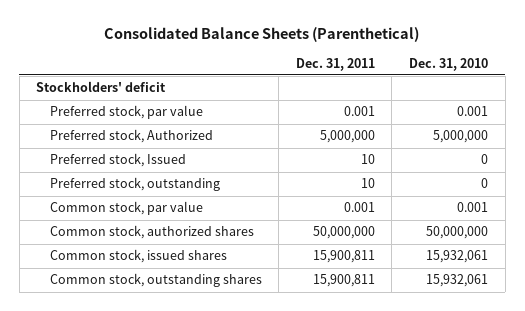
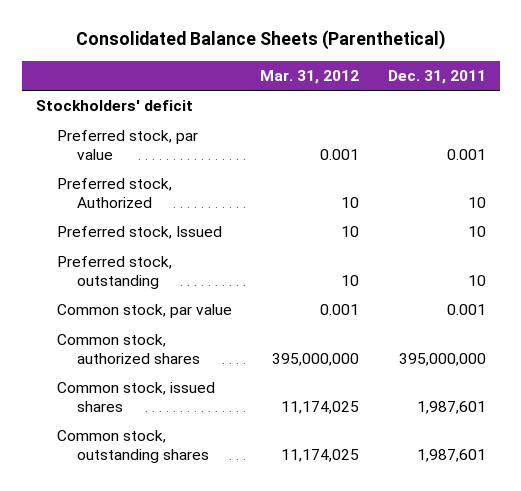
- | Dec. 31, 2011 | Dec. 31, 2010
+ | Mar. 31, 2012 | Dec. 31, 2011
- Preferred stock, Authorized | 5,000,000 | 5,000,000
+ Preferred stock, Authorized | 10 | 10
- Common stock, authorized shares | 50,000,000 | 50,000,000
- Common stock, issued shares | 15,900,811 | 15,932,061
- Common stock, outstanding shares | 15,900,811 | 15,932,061
+ Common stock, authorized shares | 395,000,000 | 395,000,000
+ Common stock, issued shares | 11,174,025 | 1,987,601
+ Common stock, outstanding shares | 11,174,025 | 1,987,601

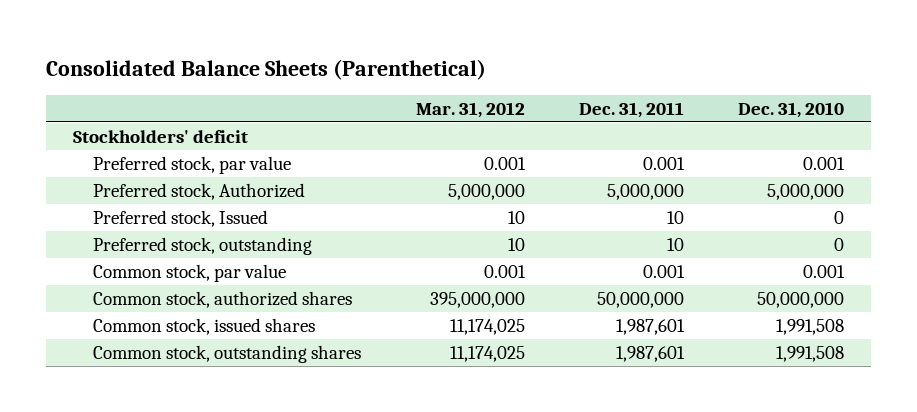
- | Mar. 31, 2012 | Dec. 31, 2011
+ | Mar. 31, 2012 | Dec. 31, 2011 | Dec. 31, 2010
- Preferred stock, Authorized | 10 | 10
+ Preferred stock, Authorized | 5,000,000 | 5,000,000 | 5,000,000
- Common stock, authorized shares | 395,000,000 | 395,000,000
+ Common stock, authorized shares | 395,000,000 | 50,000,000 | 50,000,000

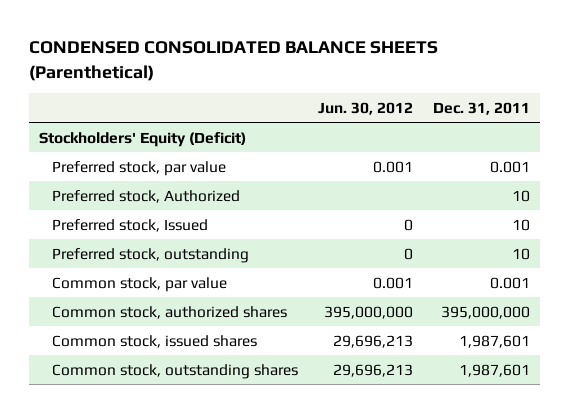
- Consolidated Balance Sheets (Parenthetical)
+ CONDENSED CONSOLIDATED BALANCE SHEETS (Parenthetical)
- | Mar. 31, 2012 | Dec. 31, 2011 | Dec. 31, 2010
+ | Jun. 30, 2012 | Dec. 31, 2011
- Stockholders' deficit
+ Stockholders' Equity (Deficit)
- Preferred stock, Authorized | 5,000,000 | 5,000,000 | 5,000,000
+ Preferred stock, Authorized | | 10
- Common stock, authorized shares | 395,000,000 | 50,000,000 | 50,000,000
+ Common stock, authorized shares | 395,000,000 | 395,000,000

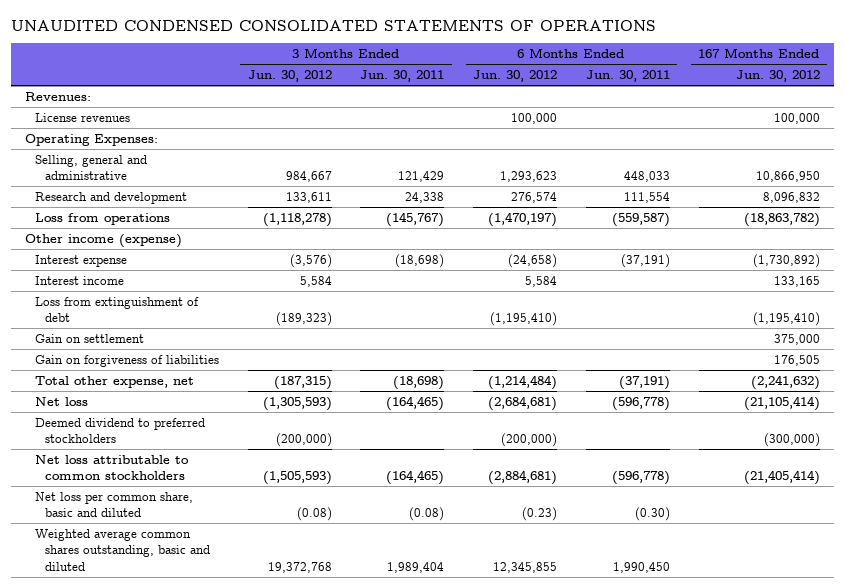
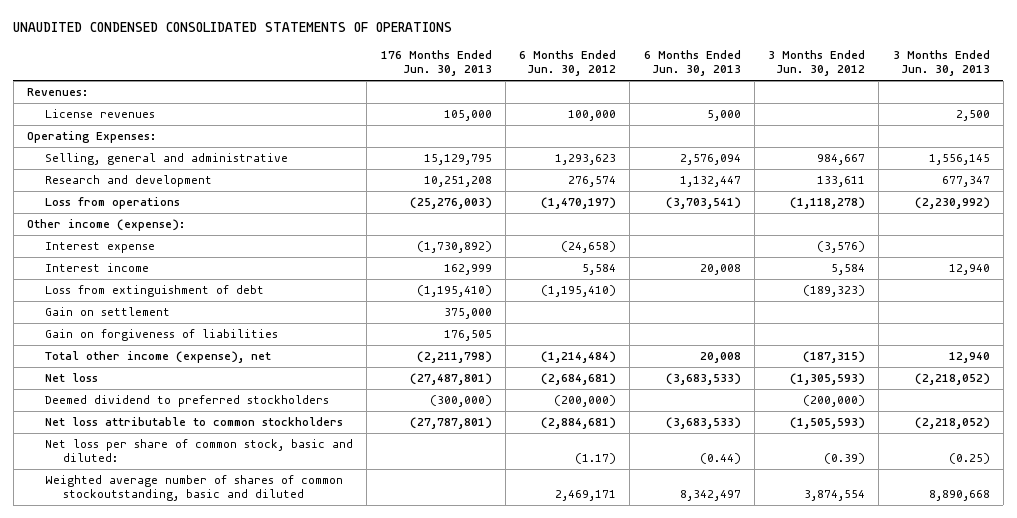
- | 3 Months Ended Jun. 30, 2012 | 3 Months Ended Jun. 30, 2011 | 6 Months Ended Jun. 30, 2012 | 6 Months Ended Jun. 30, 2011 | 167 Months Ended Jun. 30, 2012
+ | 176 Months Ended Jun. 30, 2013 | 6 Months Ended Jun. 30, 2012 | 6 Months Ended Jun. 30, 2013 | 3 Months Ended Jun. 30, 2012 | 3 Months Ended Jun. 30, 2013
- Other income (expense)
+ Other income (expense):
- Total other expense, net | (187,315) | (18,698) | (1,214,484) | (37,191) | (2,241,632)
+ Total other income (expense), net | (2,211,798) | (1,214,484) | 20,008 | (187,315) | 12,940
- Net loss per common share, basic and diluted | (0.08) | (0.08) | (0.23) | (0.30) |
- Weighted average common shares outstanding, basic and diluted | 19,372,768 | 1,989,404 | 12,345,855 | 1,990,450 |
+ Net loss per share of common stock, basic and diluted: | | (1.17) | (0.44) | (0.39) | (0.25)
+ Weighted average number of shares of common stockoutstanding, basic and diluted | | 2,469,171 | 8,342,497 | 3,874,554 | 8,890,668

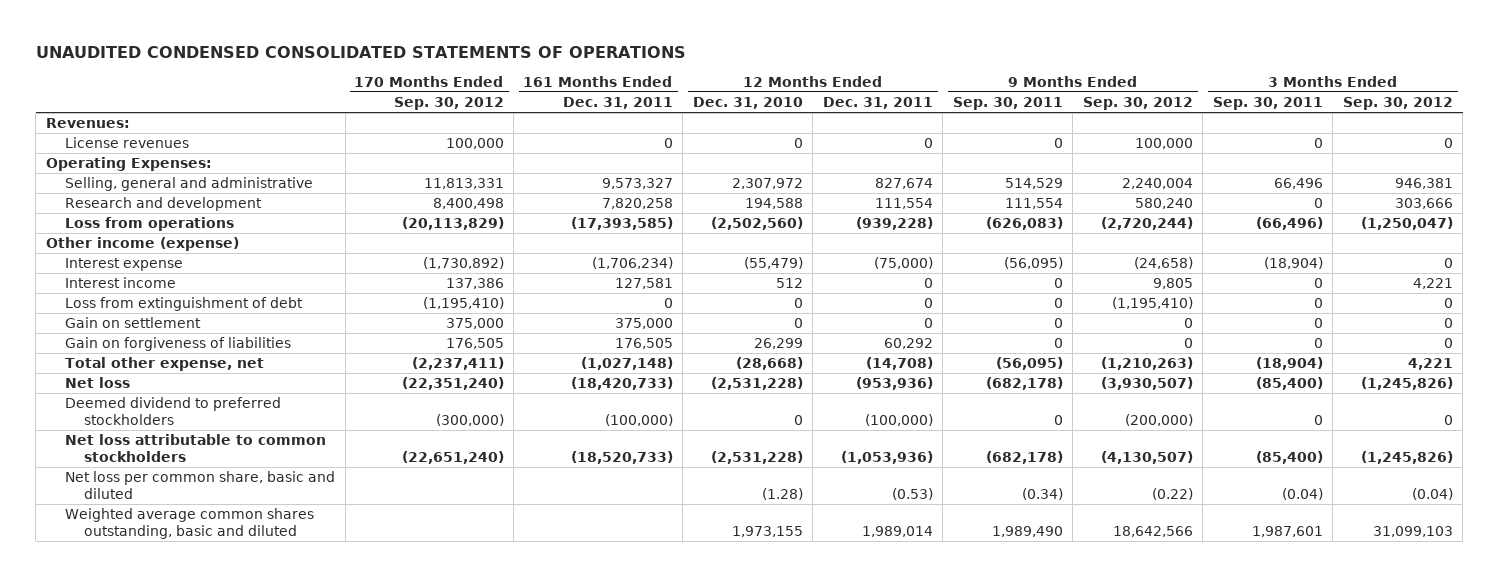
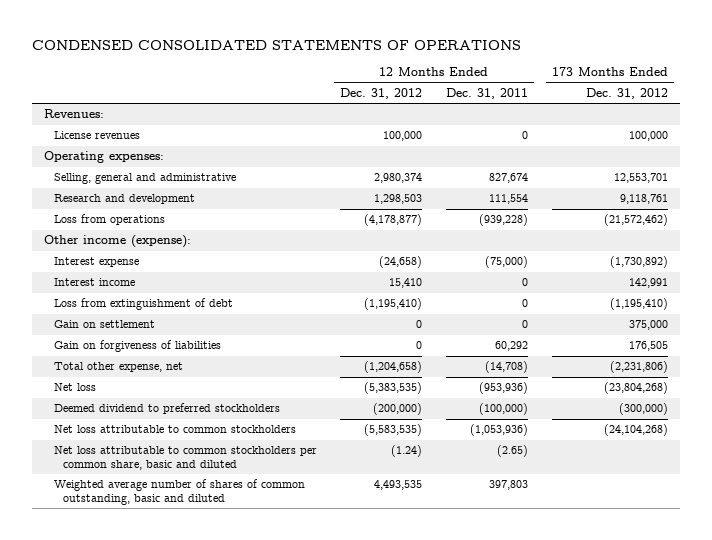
- UNAUDITED CONDENSED CONSOLIDATED STATEMENTS OF OPERATIONS
+ CONDENSED CONSOLIDATED STATEMENTS OF OPERATIONS
- | 170 Months Ended Sep. 30, 2012 | 161 Months Ended Dec. 31, 2011 | 12 Months Ended Dec. 31, 2010 | 12 Months Ended Dec. 31, 2011 | 9 Months Ended Sep. 30, 2011 | 9 Months Ended Sep. 30, 2012 | 3 Months Ended Sep. 30, 2011 | 3 Months Ended Sep. 30, 2012
+ | 12 Months Ended Dec. 31, 2012 | 12 Months Ended Dec. 31, 2011 | 173 Months Ended Dec. 31, 2012
- Operating Expenses:
+ Operating expenses:
- Other income (expense)
+ Other income (expense):
- Net loss per common share, basic and diluted | | | (1.28) | (0.53) | (0.34) | (0.22) | (0.04) | (0.04)
- Weighted average common shares outstanding, basic and diluted | | | 1,973,155 | 1,989,014 | 1,989,490 | 18,642,566 | 1,987,601 | 31,099,103
+ Net loss attributable to common stockholders per common share, basic and diluted | (1.24) | (2.65) |
+ Weighted average number of shares of common outstanding, basic and diluted | 4,493,535 | 397,803 |

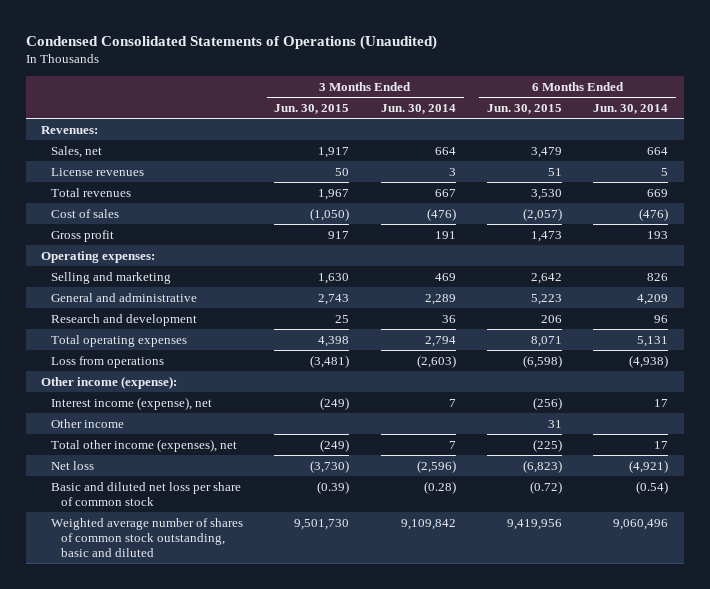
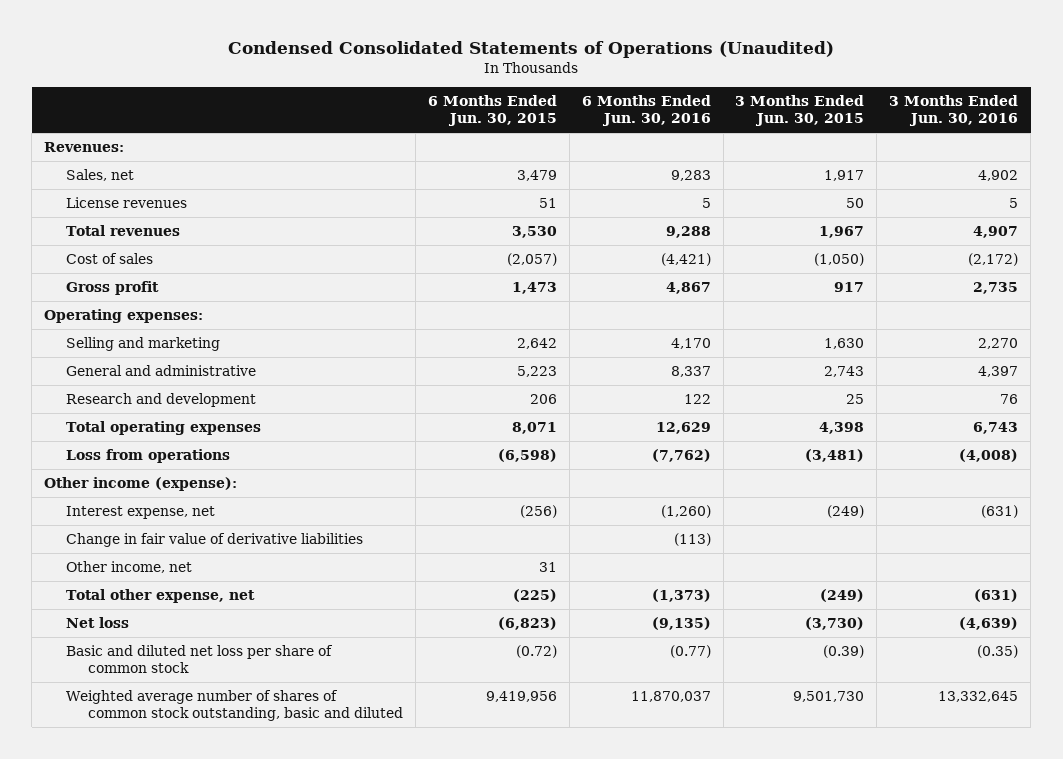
- | 3 Months Ended Jun. 30, 2015 | 3 Months Ended Jun. 30, 2014 | 6 Months Ended Jun. 30, 2015 | 6 Months Ended Jun. 30, 2014
+ | 6 Months Ended Jun. 30, 2015 | 6 Months Ended Jun. 30, 2016 | 3 Months Ended Jun. 30, 2015 | 3 Months Ended Jun. 30, 2016
- Interest income (expense), net | (249) | 7 | (256) | 17
- Other income | | | 31 |
- Total other income (expenses), net | (249) | 7 | (225) | 17
+ Interest expense, net | (256) | (1,260) | (249) | (631)
+ Change in fair value of derivative liabilities | | (113) | |
+ Other income, net | 31 | | |
+ Total other expense, net | (225) | (1,373) | (249) | (631)

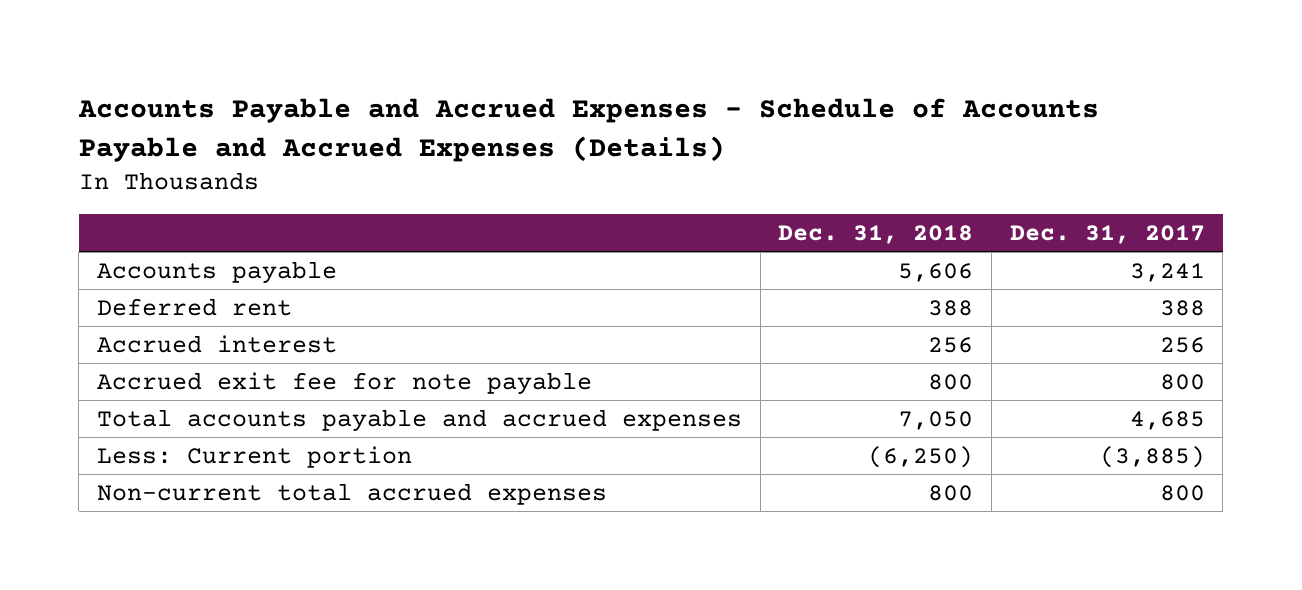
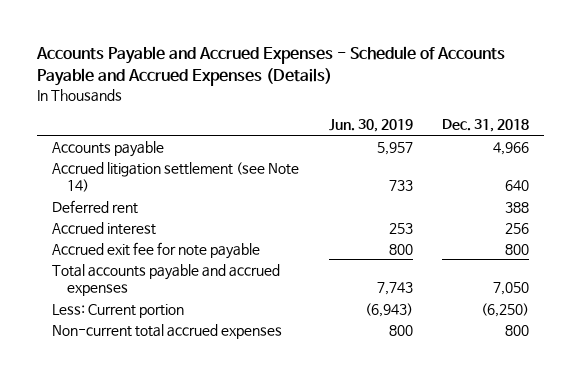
- | Dec. 31, 2018 | Dec. 31, 2017
+ | Jun. 30, 2019 | Dec. 31, 2018
- Accounts payable | 5,606 | 3,241
+ Accounts payable | 5,957 | 4,966
+ Accrued litigation settlement (see Note 14) | 733 | 640

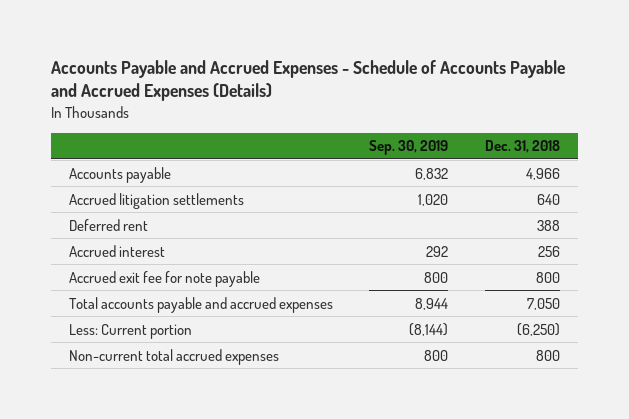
- | Jun. 30, 2019 | Dec. 31, 2018
+ | Sep. 30, 2019 | Dec. 31, 2018
- Accrued litigation settlement (see Note 14) | 733 | 640
+ Accrued litigation settlements | 1,020 | 640

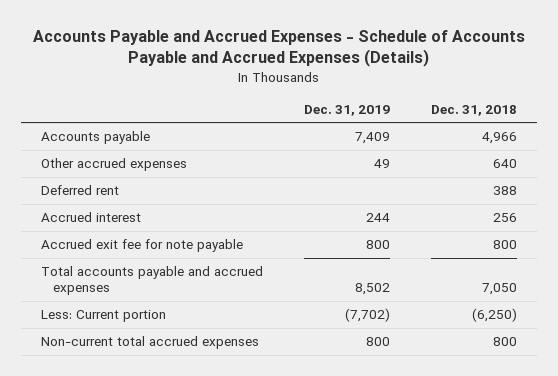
- | Sep. 30, 2019 | Dec. 31, 2018
+ | Dec. 31, 2019 | Dec. 31, 2018
- Accrued litigation settlements | 1,020 | 640
+ Other accrued expenses | 49 | 640

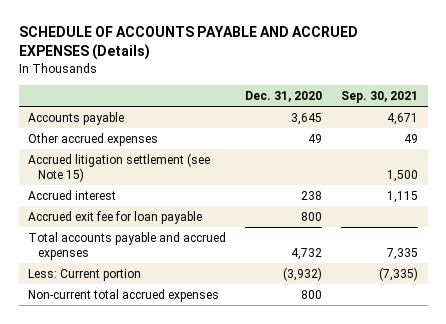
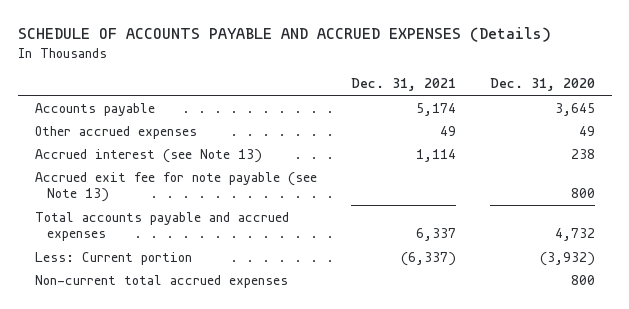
- | Dec. 31, 2020 | Sep. 30, 2021
+ | Dec. 31, 2021 | Dec. 31, 2020
- Accrued litigation settlement (see Note 15) | | 1,500
- Accrued interest | 238 | 1,115
- Accrued exit fee for loan payable | 800 |
+ Accrued interest (see Note 13) | 1,114 | 238
+ Accrued exit fee for note payable (see Note 13) | | 800

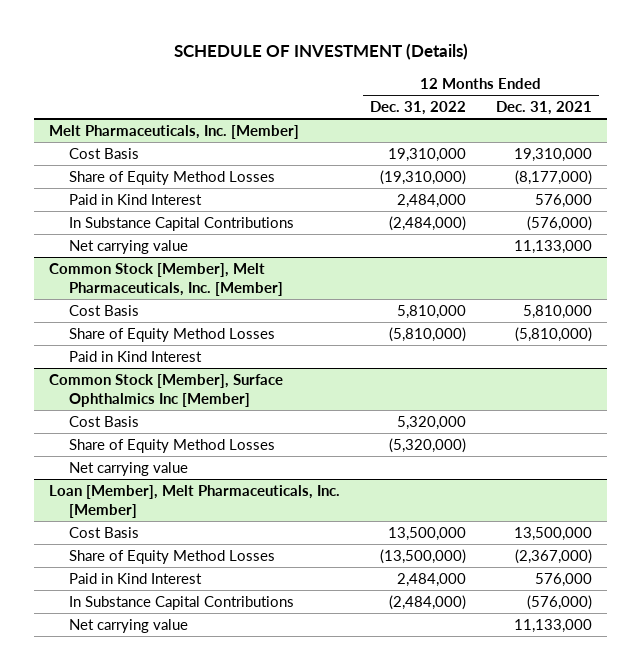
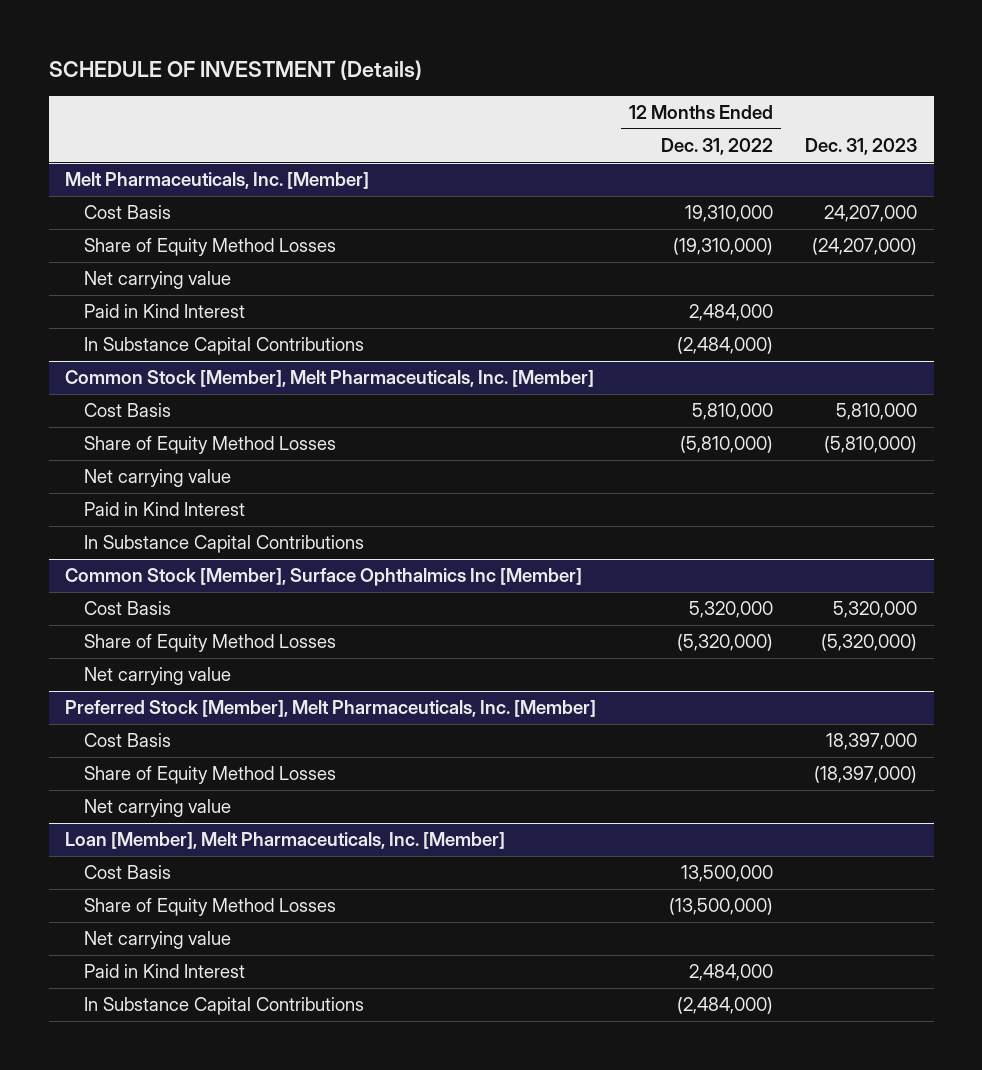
- | 12 Months Ended Dec. 31, 2022 | 12 Months Ended Dec. 31, 2021
+ | 12 Months Ended Dec. 31, 2022 | Dec. 31, 2023
@ Melt Pharmaceuticals, Inc. [Member]
moved up: Net carrying value
@ Common Stock [Member], Melt Pharmaceuticals, Inc. [Member]
+ Net carrying value
+ In Substance Capital Contributions
+ Preferred Stock [Member], Melt Pharmaceuticals, Inc. [Member]
+ Cost Basis | | 18,397,000
+ Share of Equity Method Losses | | (18,397,000)
+ Net carrying value
@ Loan [Member], Melt Pharmaceuticals, Inc. [Member]
moved up: Net carrying value

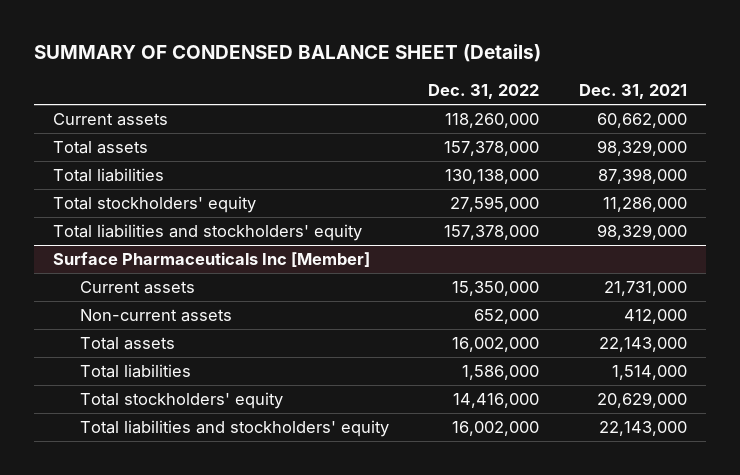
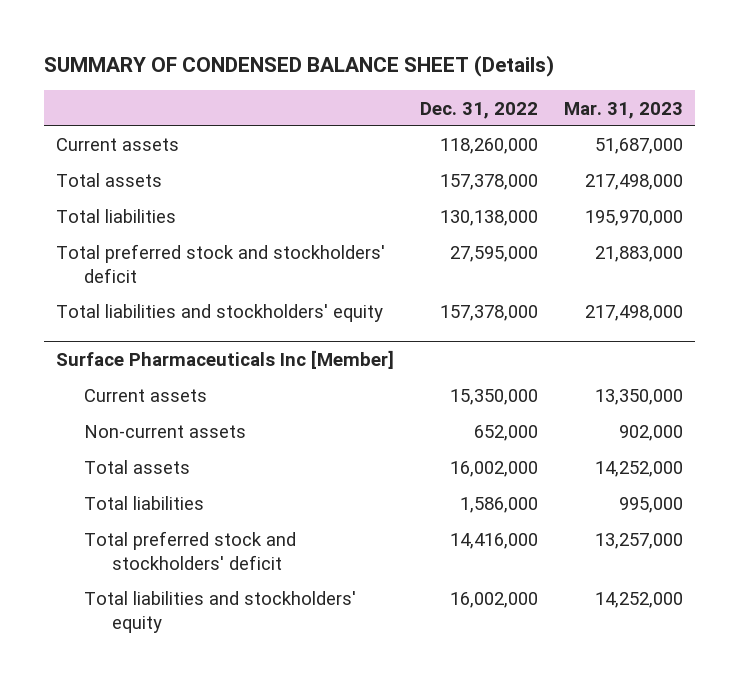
- | Dec. 31, 2022 | Dec. 31, 2021
+ | Dec. 31, 2022 | Mar. 31, 2023
- Total stockholders' equity | 27,595,000 | 11,286,000
+ Total preferred stock and stockholders' deficit | 27,595,000 | 21,883,000
@ Surface Pharmaceuticals Inc [Member]
- Total stockholders' equity | 14,416,000 | 20,629,000
+ Total preferred stock and stockholders' deficit | 14,416,000 | 13,257,000

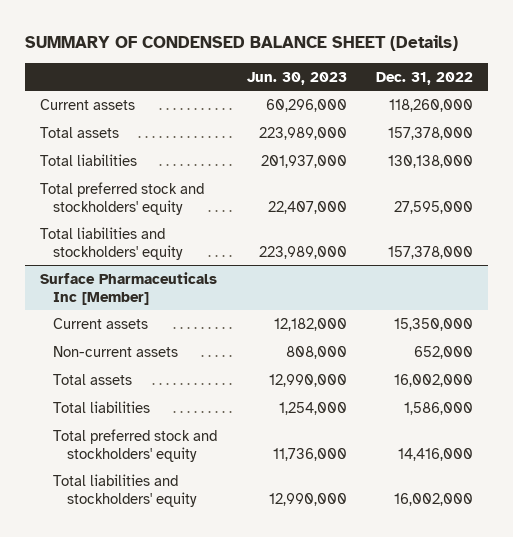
- | Dec. 31, 2022 | Mar. 31, 2023
+ | Jun. 30, 2023 | Dec. 31, 2022
- Total preferred stock and stockholders' deficit | 27,595,000 | 21,883,000
+ Total preferred stock and stockholders' equity | 22,407,000 | 27,595,000
@ Surface Pharmaceuticals Inc [Member]
- Total preferred stock and stockholders' deficit | 14,416,000 | 13,257,000
+ Total preferred stock and stockholders' equity | 11,736,000 | 14,416,000

